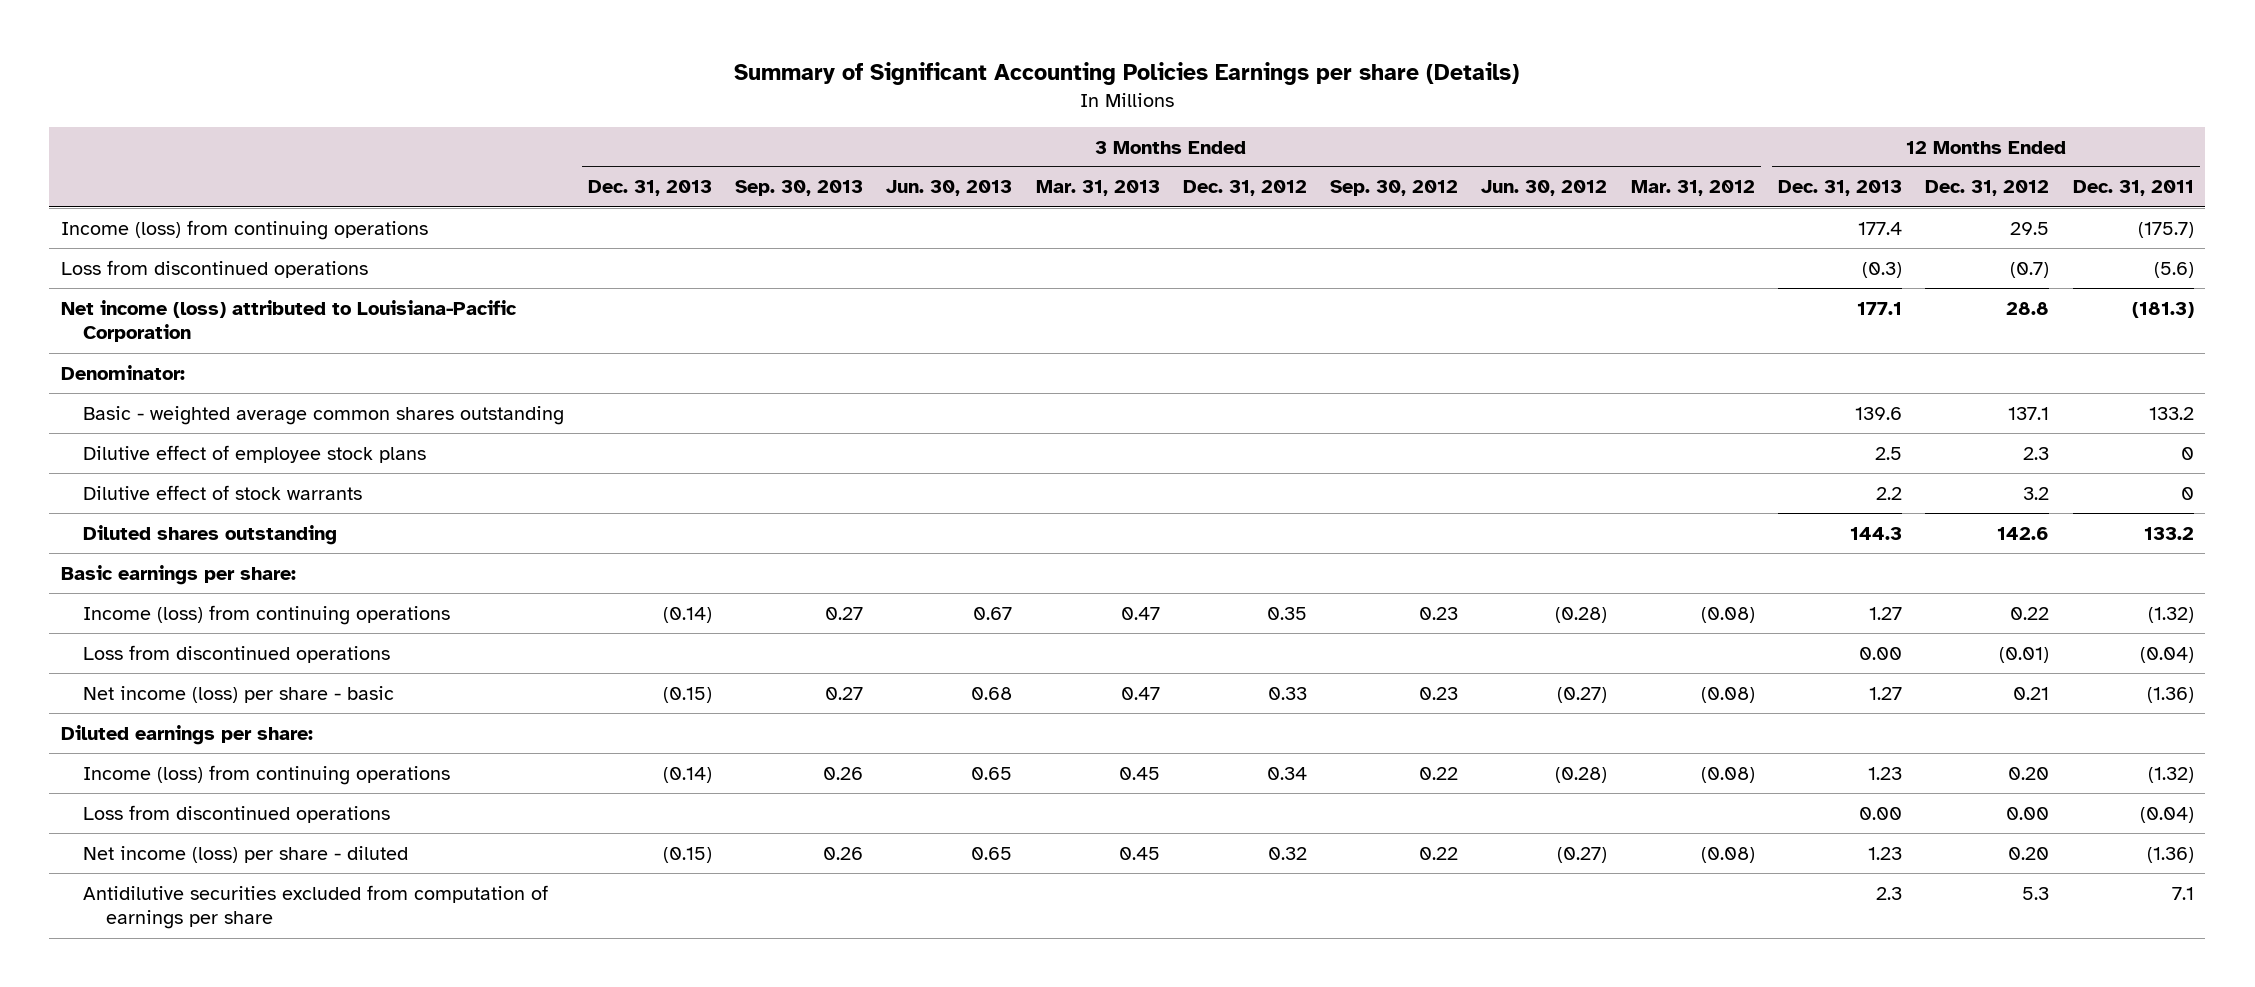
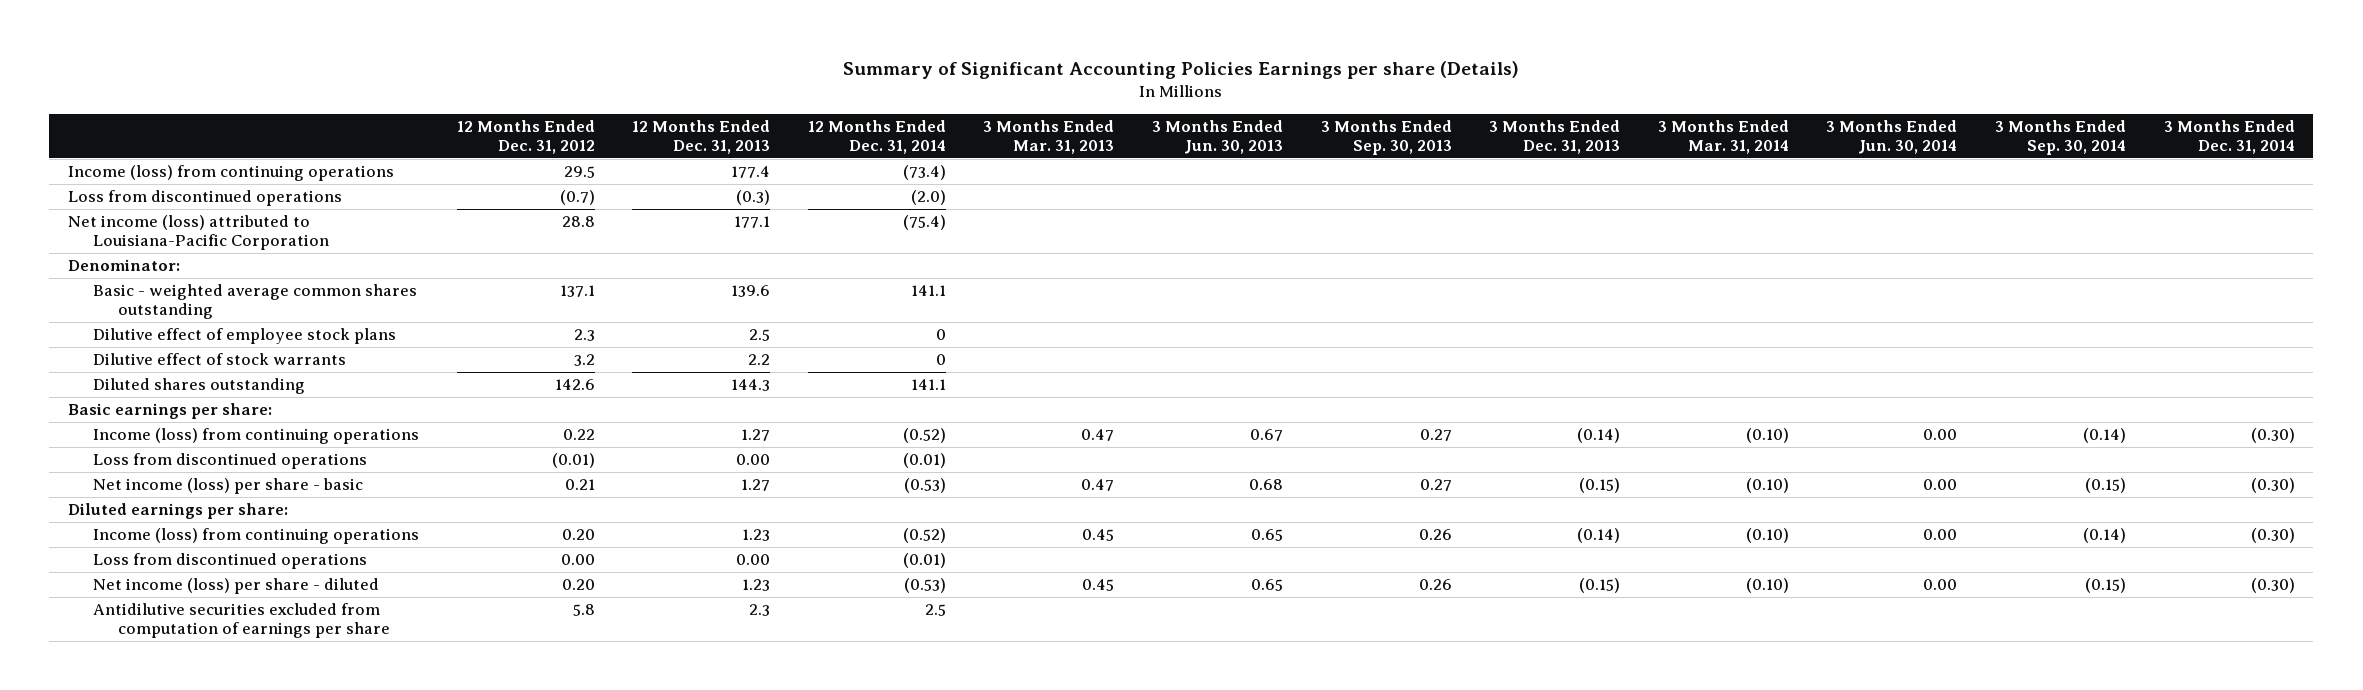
- | 3 Months Ended Dec. 31, 2013 | 3 Months Ended Sep. 30, 2013 | 3 Months Ended Jun. 30, 2013 | 3 Months Ended Mar. 31, 2013 | 3 Months Ended Dec. 31, 2012 | 3 Months Ended Sep. 30, 2012 | 3 Months Ended Jun. 30, 2012 | 3 Months Ended Mar. 31, 2012 | 12 Months Ended Dec. 31, 2013 | 12 Months Ended Dec. 31, 2012 | 12 Months Ended Dec. 31, 2011
+ | 12 Months Ended Dec. 31, 2012 | 12 Months Ended Dec. 31, 2013 | 12 Months Ended Dec. 31, 2014 | 3 Months Ended Mar. 31, 2013 | 3 Months Ended Jun. 30, 2013 | 3 Months Ended Sep. 30, 2013 | 3 Months Ended Dec. 31, 2013 | 3 Months Ended Mar. 31, 2014 | 3 Months Ended Jun. 30, 2014 | 3 Months Ended Sep. 30, 2014 | 3 Months Ended Dec. 31, 2014
- Antidilutive securities excluded from computation of earnings per share | | | | | | | | | 2.3 | 5.3 | 7.1
+ Antidilutive securities excluded from computation of earnings per share | 5.8 | 2.3 | 2.5 | | | | | | | |

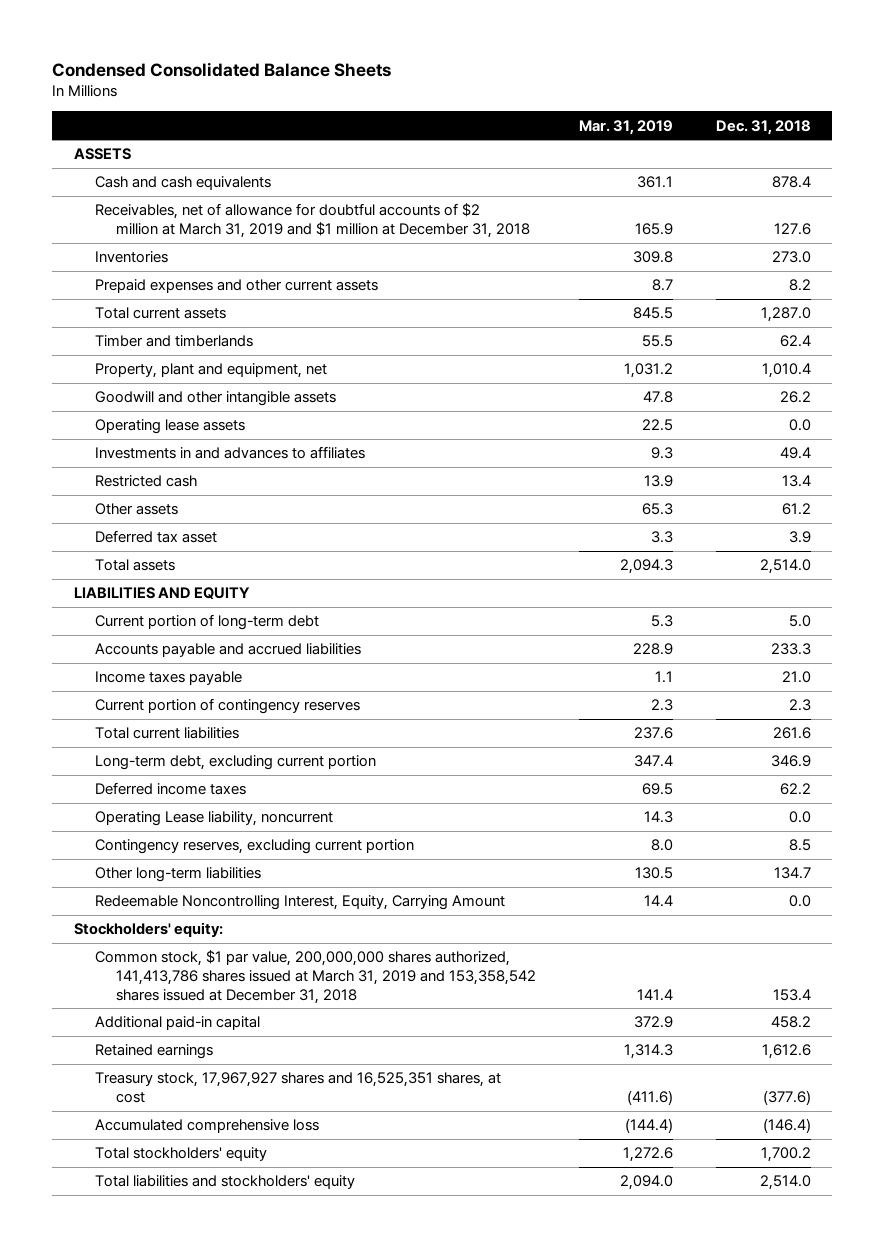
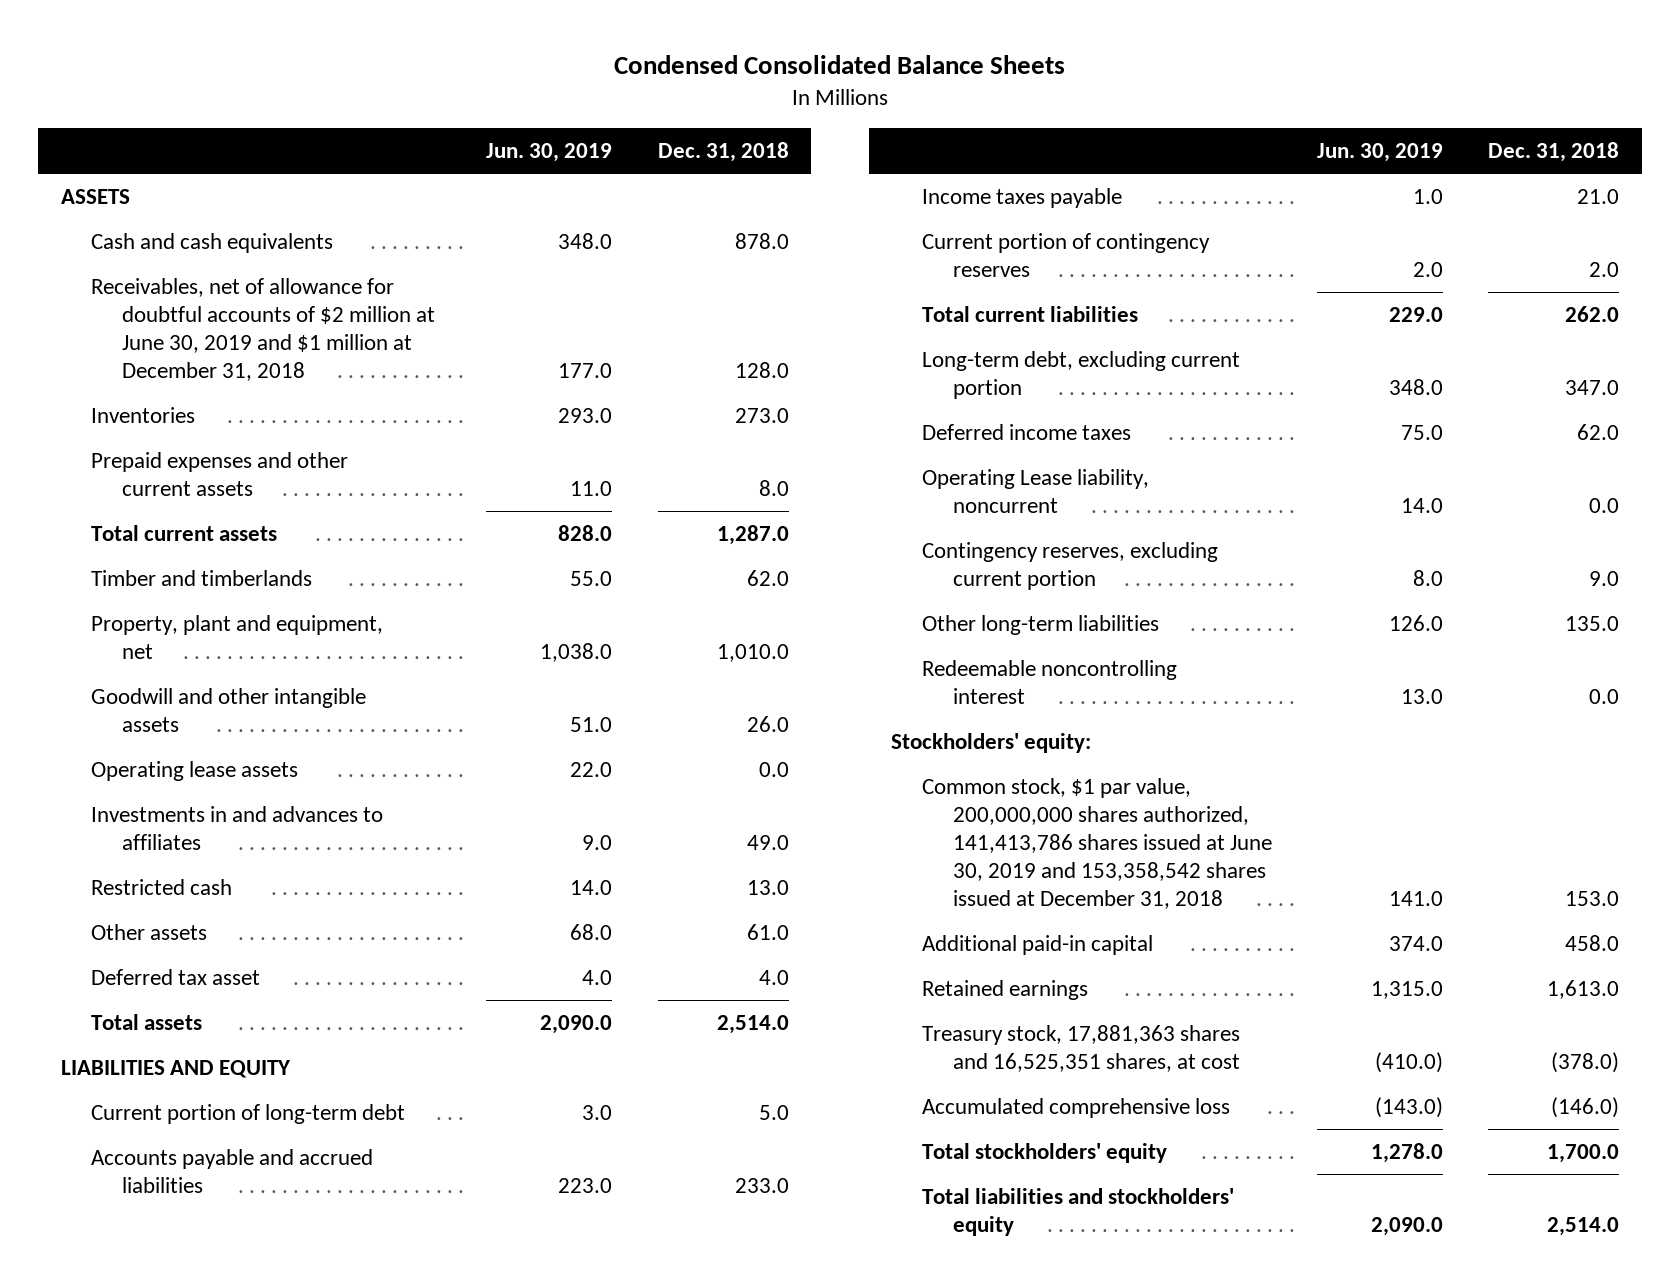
- | Mar. 31, 2019 | Dec. 31, 2018
+ | Jun. 30, 2019 | Dec. 31, 2018
- Cash and cash equivalents | 361.1 | 878.4
- Receivables, net of allowance for doubtful accounts of $2 million at March 31, 2019 and $1 million at December 31, 2018 | 165.9 | 127.6
+ Cash and cash equivalents | 348.0 | 878.0
+ Receivables, net of allowance for doubtful accounts of $2 million at June 30, 2019 and $1 million at December 31, 2018 | 177.0 | 128.0
- Prepaid expenses and other current assets | 8.7 | 8.2
+ Prepaid expenses and other current assets | 11.0 | 8.0
- Timber and timberlands | 55.5 | 62.4
- Property, plant and equipment, net | 1,031.2 | 1,010.4
- Goodwill and other intangible assets | 47.8 | 26.2
+ Timber and timberlands | 55.0 | 62.0
+ Property, plant and equipment, net | 1,038.0 | 1,010.0
+ Goodwill and other intangible assets | 51.0 | 26.0
- Investments in and advances to affiliates | 9.3 | 49.4
- Restricted cash | 13.9 | 13.4
- Other assets | 65.3 | 61.2
- Deferred tax asset | 3.3 | 3.9
+ Investments in and advances to affiliates | 9.0 | 49.0
+ Restricted cash | 14.0 | 13.0
+ Other assets | 68.0 | 61.0
+ Deferred tax asset | 4.0 | 4.0
- Accounts payable and accrued liabilities | 228.9 | 233.3
+ Accounts payable and accrued liabilities | 223.0 | 233.0
- Current portion of contingency reserves | 2.3 | 2.3
- Total current liabilities | 237.6 | 261.6
- Long-term debt, excluding current portion | 347.4 | 346.9
- Deferred income taxes | 69.5 | 62.2
+ Current portion of contingency reserves | 2.0 | 2.0
+ Total current liabilities | 229.0 | 262.0
+ Long-term debt, excluding current portion | 348.0 | 347.0
+ Deferred income taxes | 75.0 | 62.0
- Contingency reserves, excluding current portion | 8.0 | 8.5
- Other long-term liabilities | 130.5 | 134.7
- Redeemable Noncontrolling Interest, Equity, Carrying Amount | 14.4 | 0.0
+ Contingency reserves, excluding current portion | 8.0 | 9.0
+ Other long-term liabilities | 126.0 | 135.0
+ Redeemable noncontrolling interest | 13.0 | 0.0
- Common stock, $1 par value, 200,000,000 shares authorized, 141,413,786 shares issued at March 31, 2019 and 153,358,542 shares issued at December 31, 2018 | 141.4 | 153.4
- Additional paid-in capital | 372.9 | 458.2
- Retained earnings | 1,314.3 | 1,612.6
- Treasury stock, 17,967,927 shares and 16,525,351 shares, at cost | (411.6) | (377.6)
- Accumulated comprehensive loss | (144.4) | (146.4)
- Total stockholders' equity | 1,272.6 | 1,700.2
+ Common stock, $1 par value, 200,000,000 shares authorized, 141,413,786 shares issued at June 30, 2019 and 153,358,542 shares issued at December 31, 2018 | 141.0 | 153.0
+ Additional paid-in capital | 374.0 | 458.0
+ Retained earnings | 1,315.0 | 1,613.0
+ Treasury stock, 17,881,363 shares and 16,525,351 shares, at cost | (410.0) | (378.0)
+ Accumulated comprehensive loss | (143.0) | (146.0)
+ Total stockholders' equity | 1,278.0 | 1,700.0

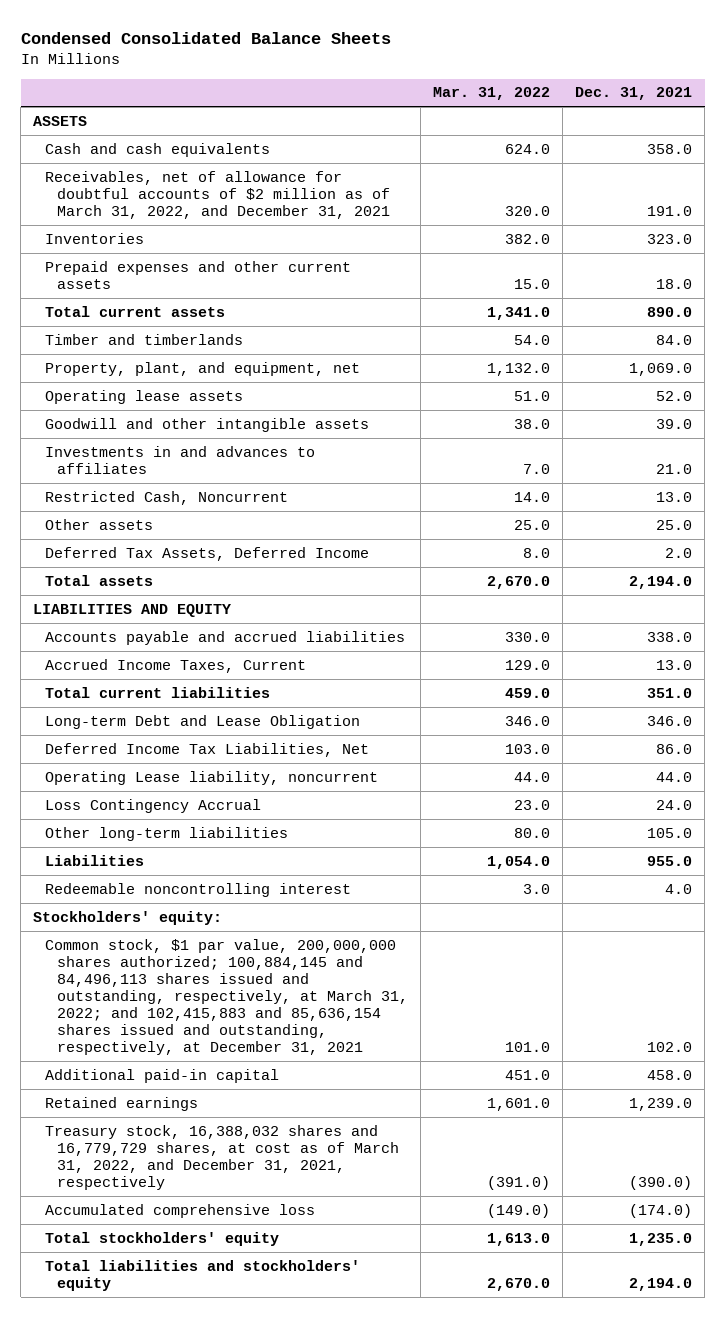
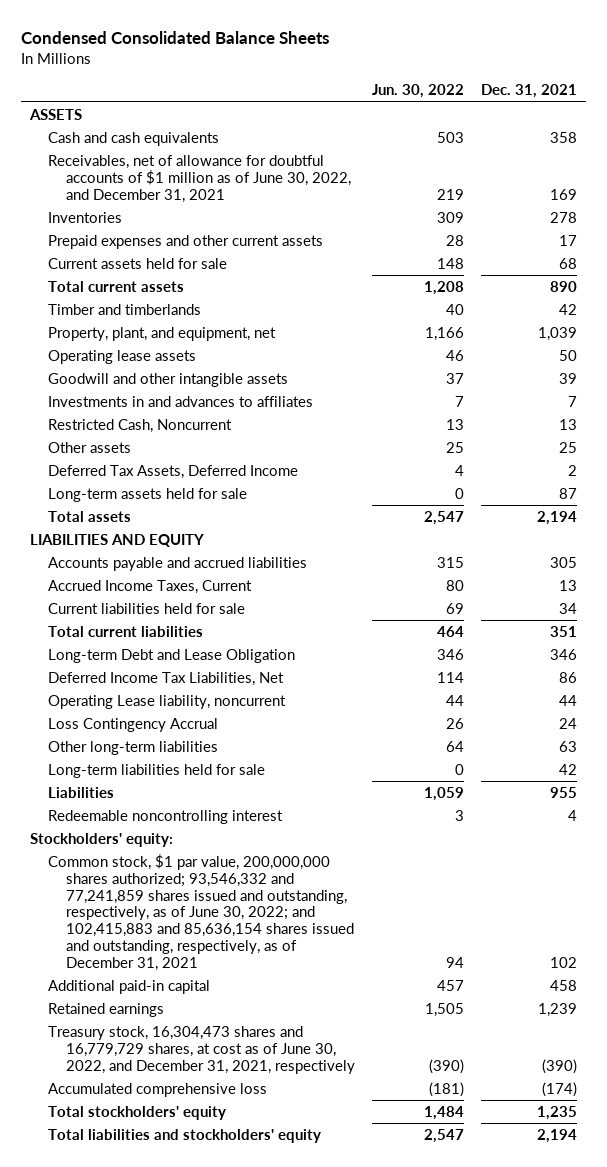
- | Mar. 31, 2022 | Dec. 31, 2021
+ | Jun. 30, 2022 | Dec. 31, 2021
- Cash and cash equivalents | 624.0 | 358.0
- Receivables, net of allowance for doubtful accounts of $2 million as of March 31, 2022, and December 31, 2021 | 320.0 | 191.0
- Inventories | 382.0 | 323.0
- Prepaid expenses and other current assets | 15.0 | 18.0
- Total current assets | 1,341.0 | 890.0
- Timber and timberlands | 54.0 | 84.0
- Property, plant, and equipment, net | 1,132.0 | 1,069.0
- Operating lease assets | 51.0 | 52.0
- Goodwill and other intangible assets | 38.0 | 39.0
- Investments in and advances to affiliates | 7.0 | 21.0
- Restricted Cash, Noncurrent | 14.0 | 13.0
- Other assets | 25.0 | 25.0
- Deferred Tax Assets, Deferred Income | 8.0 | 2.0
- Total assets | 2,670.0 | 2,194.0
+ Cash and cash equivalents | 503 | 358
+ Receivables, net of allowance for doubtful accounts of $1 million as of June 30, 2022, and December 31, 2021 | 219 | 169
+ Inventories | 309 | 278
+ Prepaid expenses and other current assets | 28 | 17
+ Current assets held for sale | 148 | 68
+ Total current assets | 1,208 | 890
+ Timber and timberlands | 40 | 42
+ Property, plant, and equipment, net | 1,166 | 1,039
+ Operating lease assets | 46 | 50
+ Goodwill and other intangible assets | 37 | 39
+ Investments in and advances to affiliates | 7 | 7
+ Restricted Cash, Noncurrent | 13 | 13
+ Other assets | 25 | 25
+ Deferred Tax Assets, Deferred Income | 4 | 2
+ Long-term assets held for sale | 0 | 87
+ Total assets | 2,547 | 2,194
- Accounts payable and accrued liabilities | 330.0 | 338.0
- Accrued Income Taxes, Current | 129.0 | 13.0
- Total current liabilities | 459.0 | 351.0
- Long-term Debt and Lease Obligation | 346.0 | 346.0
- Deferred Income Tax Liabilities, Net | 103.0 | 86.0
- Operating Lease liability, noncurrent | 44.0 | 44.0
- Loss Contingency Accrual | 23.0 | 24.0
- Other long-term liabilities | 80.0 | 105.0
- Liabilities | 1,054.0 | 955.0
- Redeemable noncontrolling interest | 3.0 | 4.0
+ Accounts payable and accrued liabilities | 315 | 305
+ Accrued Income Taxes, Current | 80 | 13
+ Current liabilities held for sale | 69 | 34
+ Total current liabilities | 464 | 351
+ Long-term Debt and Lease Obligation | 346 | 346
+ Deferred Income Tax Liabilities, Net | 114 | 86
+ Operating Lease liability, noncurrent | 44 | 44
+ Loss Contingency Accrual | 26 | 24
+ Other long-term liabilities | 64 | 63
+ Long-term liabilities held for sale | 0 | 42
+ Liabilities | 1,059 | 955
+ Redeemable noncontrolling interest | 3 | 4
- Common stock, $1 par value, 200,000,000 shares authorized; 100,884,145 and 84,496,113 shares issued and outstanding, respectively, at March 31, 2022; and 102,415,883 and 85,636,154 shares issued and outstanding, respectively, at December 31, 2021 | 101.0 | 102.0
- Additional paid-in capital | 451.0 | 458.0
- Retained earnings | 1,601.0 | 1,239.0
- Treasury stock, 16,388,032 shares and 16,779,729 shares, at cost as of March 31, 2022, and December 31, 2021, respectively | (391.0) | (390.0)
- Accumulated comprehensive loss | (149.0) | (174.0)
- Total stockholders' equity | 1,613.0 | 1,235.0
- Total liabilities and stockholders' equity | 2,670.0 | 2,194.0
+ Common stock, $1 par value, 200,000,000 shares authorized; 93,546,332 and 77,241,859 shares issued and outstanding, respectively, as of June 30, 2022; and 102,415,883 and 85,636,154 shares issued and outstanding, respectively, as of December 31, 2021 | 94 | 102
+ Additional paid-in capital | 457 | 458
+ Retained earnings | 1,505 | 1,239
+ Treasury stock, 16,304,473 shares and 16,779,729 shares, at cost as of June 30, 2022, and December 31, 2021, respectively | (390) | (390)
+ Accumulated comprehensive loss | (181) | (174)
+ Total stockholders' equity | 1,484 | 1,235
+ Total liabilities and stockholders' equity | 2,547 | 2,194

